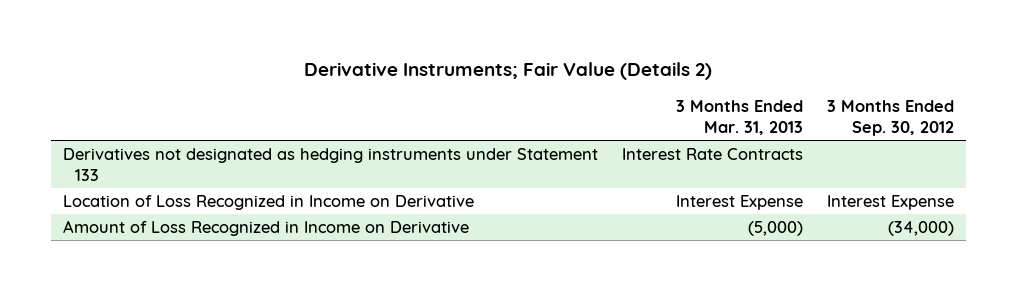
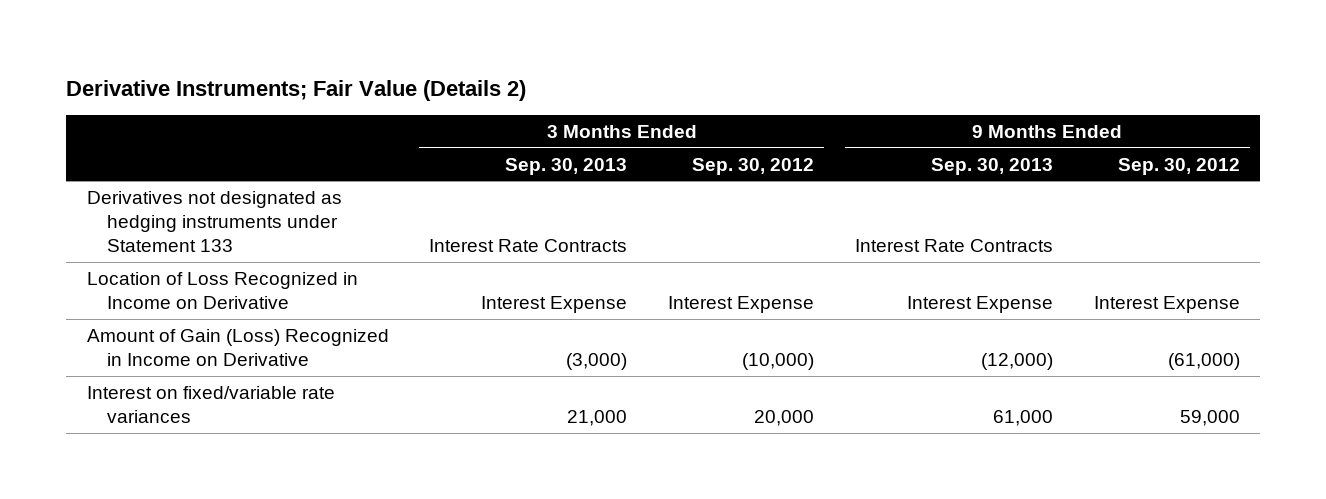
- | 3 Months Ended Mar. 31, 2013 | 3 Months Ended Sep. 30, 2012
+ | 3 Months Ended Sep. 30, 2013 | 3 Months Ended Sep. 30, 2012 | 9 Months Ended Sep. 30, 2013 | 9 Months Ended Sep. 30, 2012
- Amount of Loss Recognized in Income on Derivative | (5,000) | (34,000)
+ Amount of Gain (Loss) Recognized in Income on Derivative | (3,000) | (10,000) | (12,000) | (61,000)
+ Interest on fixed/variable rate variances | 21,000 | 20,000 | 61,000 | 59,000

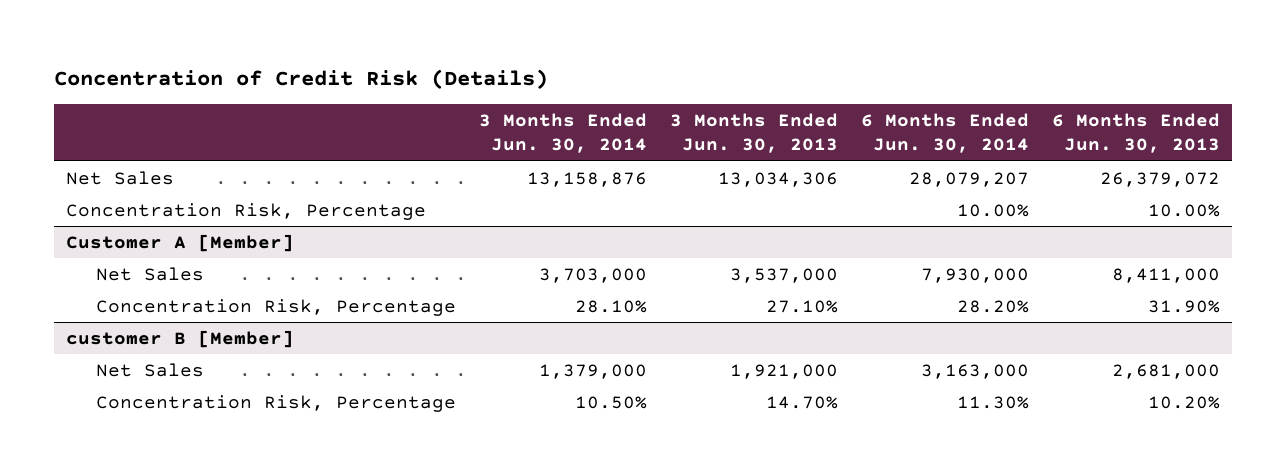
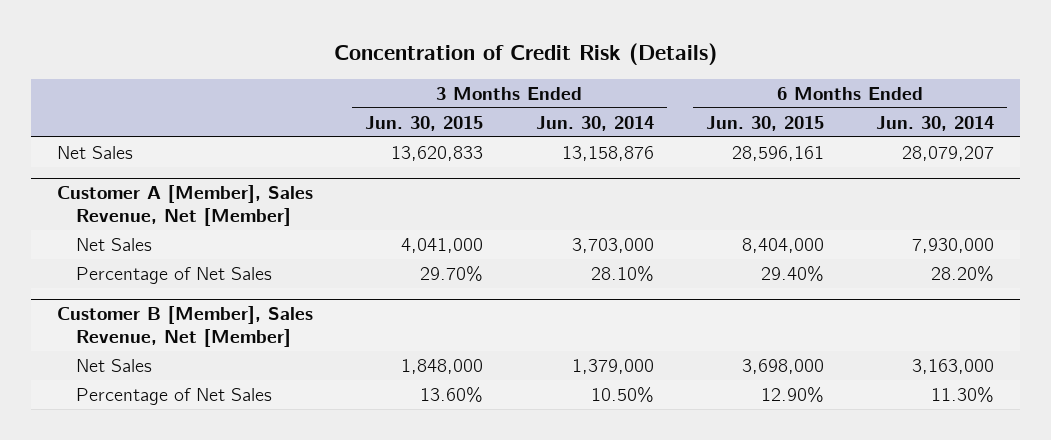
- | 3 Months Ended Jun. 30, 2014 | 3 Months Ended Jun. 30, 2013 | 6 Months Ended Jun. 30, 2014 | 6 Months Ended Jun. 30, 2013
+ | 3 Months Ended Jun. 30, 2015 | 3 Months Ended Jun. 30, 2014 | 6 Months Ended Jun. 30, 2015 | 6 Months Ended Jun. 30, 2014
- Concentration Risk, Percentage | | | 10.00% | 10.00%
- Customer A [Member]
+ Customer A [Member], Sales Revenue, Net [Member]
- Concentration Risk, Percentage | 28.10% | 27.10% | 28.20% | 31.90%
- customer B [Member]
+ Percentage of Net Sales | 29.70% | 28.10% | 29.40% | 28.20%
+ Customer B [Member], Sales Revenue, Net [Member]
- Concentration Risk, Percentage | 10.50% | 14.70% | 11.30% | 10.20%
+ Percentage of Net Sales | 13.60% | 10.50% | 12.90% | 11.30%

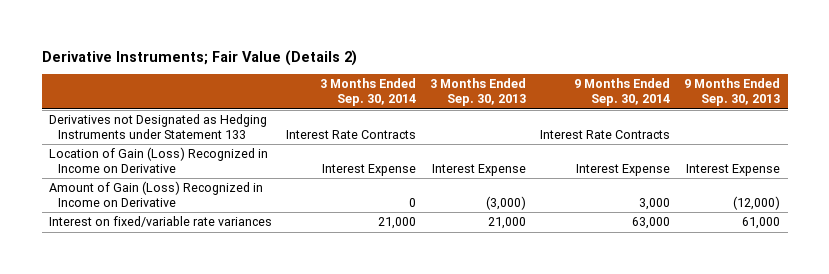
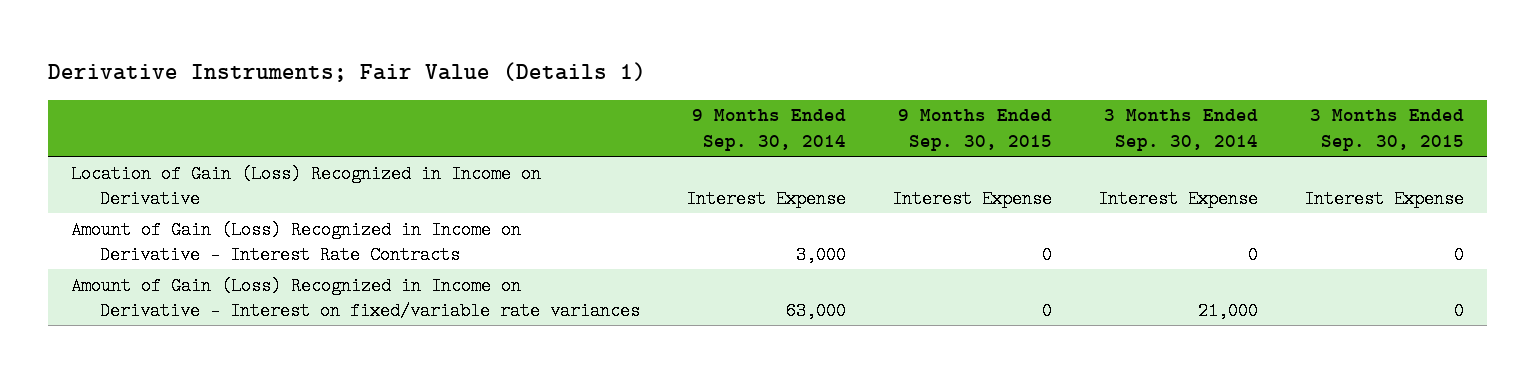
- Derivative Instruments; Fair Value (Details 2)
+ Derivative Instruments; Fair Value (Details 1)
- | 3 Months Ended Sep. 30, 2014 | 3 Months Ended Sep. 30, 2013 | 9 Months Ended Sep. 30, 2014 | 9 Months Ended Sep. 30, 2013
+ | 9 Months Ended Sep. 30, 2014 | 9 Months Ended Sep. 30, 2015 | 3 Months Ended Sep. 30, 2014 | 3 Months Ended Sep. 30, 2015
- Derivatives not Designated as Hedging Instruments under Statement 133 | Interest Rate Contracts | | Interest Rate Contracts |
- Amount of Gain (Loss) Recognized in Income on Derivative | 0 | (3,000) | 3,000 | (12,000)
- Interest on fixed/variable rate variances | 21,000 | 21,000 | 63,000 | 61,000
+ Amount of Gain (Loss) Recognized in Income on Derivative - Interest Rate Contracts | 3,000 | 0 | 0 | 0
+ Amount of Gain (Loss) Recognized in Income on Derivative - Interest on fixed/variable rate variances | 63,000 | 0 | 21,000 | 0

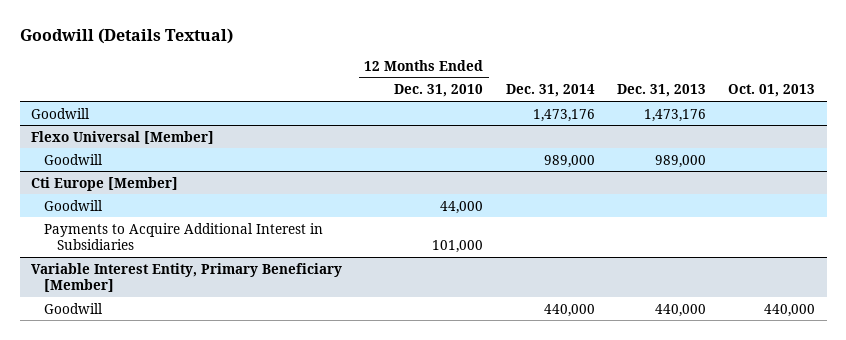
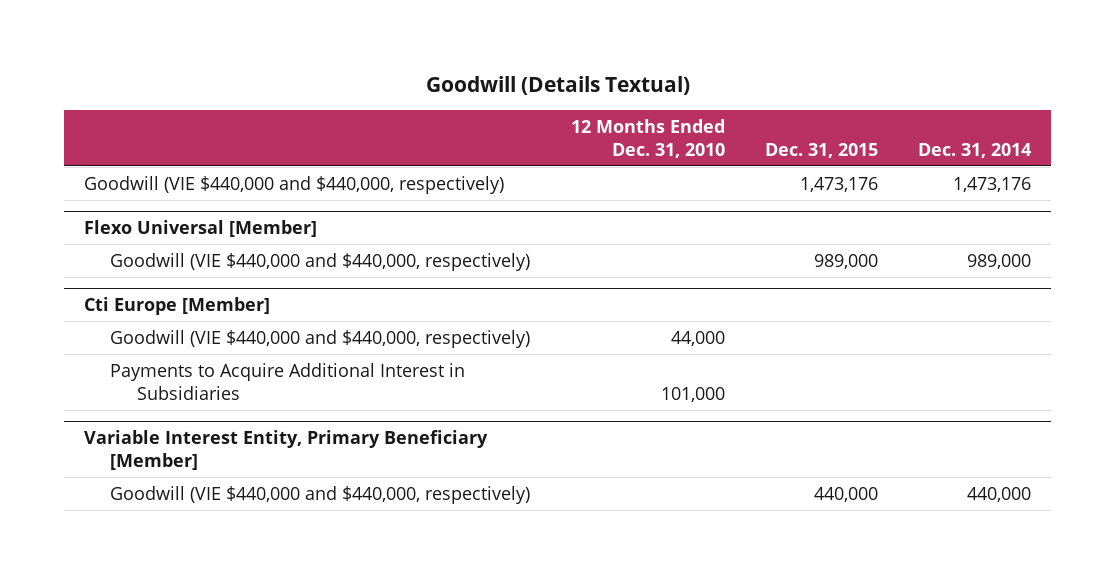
- | 12 Months Ended Dec. 31, 2010 | Dec. 31, 2014 | Dec. 31, 2013 | Oct. 01, 2013
+ | 12 Months Ended Dec. 31, 2010 | Dec. 31, 2015 | Dec. 31, 2014
- Goodwill | | 1,473,176 | 1,473,176 |
+ Goodwill (VIE $440,000 and $440,000, respectively) | | 1,473,176 | 1,473,176
@ Flexo Universal [Member]
- Goodwill | | 989,000 | 989,000 |
+ Goodwill (VIE $440,000 and $440,000, respectively) | | 989,000 | 989,000
@ Cti Europe [Member]
- Goodwill | 44,000 | | |
+ Goodwill (VIE $440,000 and $440,000, respectively) | 44,000 | |
@ Variable Interest Entity, Primary Beneficiary [Member]
- Goodwill | | 440,000 | 440,000 | 440,000
+ Goodwill (VIE $440,000 and $440,000, respectively) | | 440,000 | 440,000

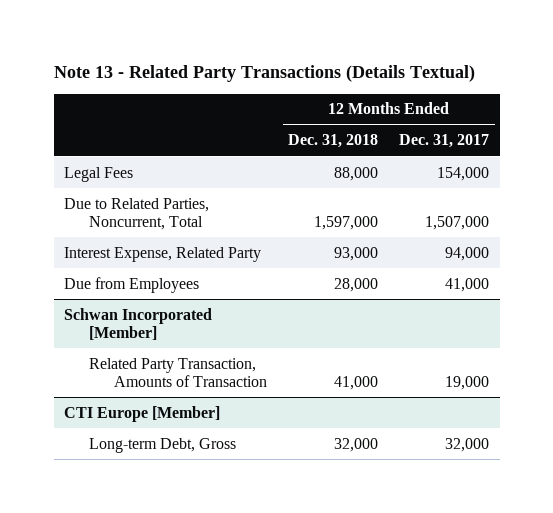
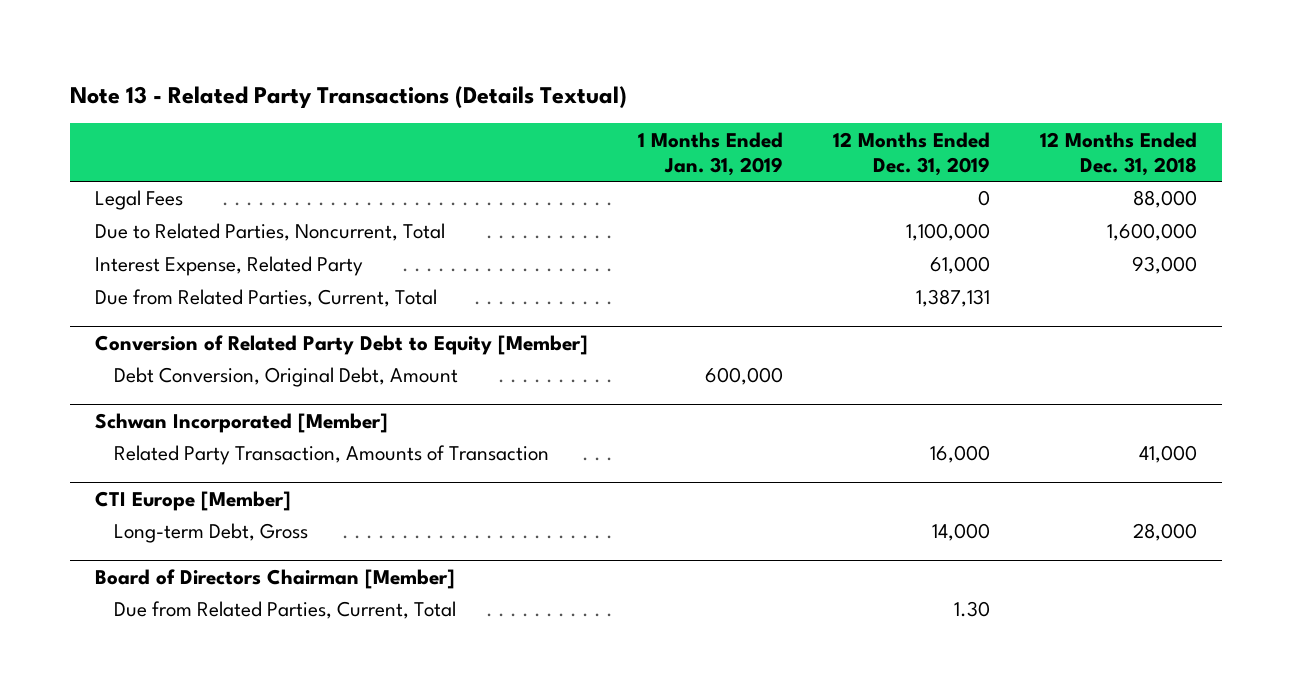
- | 12 Months Ended Dec. 31, 2018 | 12 Months Ended Dec. 31, 2017
+ | 1 Months Ended Jan. 31, 2019 | 12 Months Ended Dec. 31, 2019 | 12 Months Ended Dec. 31, 2018
- Due to Related Parties, Noncurrent, Total | 1,597,000 | 1,507,000
+ Due to Related Parties, Noncurrent, Total | | 1,100,000 | 1,600,000
- Due from Employees | 28,000 | 41,000
+ Due from Related Parties, Current, Total | | 1,387,131 |
+ Conversion of Related Party Debt to Equity [Member]
+ Debt Conversion, Original Debt, Amount | 600,000 | |
@ CTI Europe [Member]
- Long-term Debt, Gross | 32,000 | 32,000
+ Long-term Debt, Gross | | 14,000 | 28,000
+ Board of Directors Chairman [Member]
+ Due from Related Parties, Current, Total | | 1.30 |

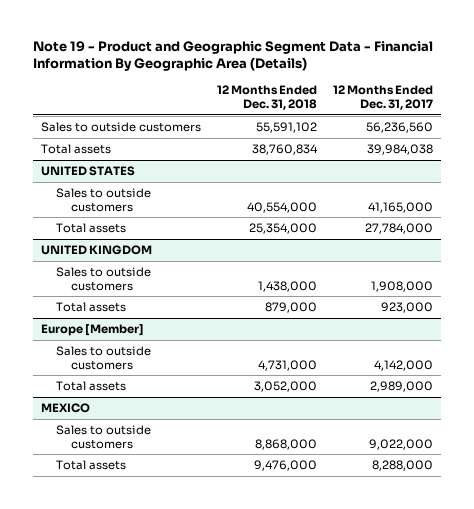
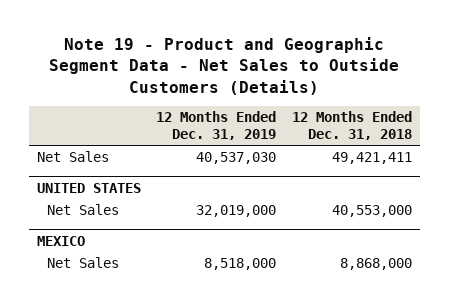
- Note 19 - Product and Geographic Segment Data - Financial Information By Geographic Area (Details)
+ Note 19 - Product and Geographic Segment Data - Net Sales to Outside Customers (Details)
- | 12 Months Ended Dec. 31, 2018 | 12 Months Ended Dec. 31, 2017
+ | 12 Months Ended Dec. 31, 2019 | 12 Months Ended Dec. 31, 2018
- Sales to outside customers | 55,591,102 | 56,236,560
- Total assets | 38,760,834 | 39,984,038
+ Net Sales | 40,537,030 | 49,421,411
@ UNITED STATES
- Sales to outside customers | 40,554,000 | 41,165,000
- Total assets | 25,354,000 | 27,784,000
- UNITED KINGDOM
- Sales to outside customers | 1,438,000 | 1,908,000
- Total assets | 879,000 | 923,000
- Europe [Member]
- Sales to outside customers | 4,731,000 | 4,142,000
- Total assets | 3,052,000 | 2,989,000
@ UNITED STATES
+ Net Sales | 32,019,000 | 40,553,000
@ MEXICO
- Sales to outside customers | 8,868,000 | 9,022,000
- Total assets | 9,476,000 | 8,288,000
+ Net Sales | 8,518,000 | 8,868,000

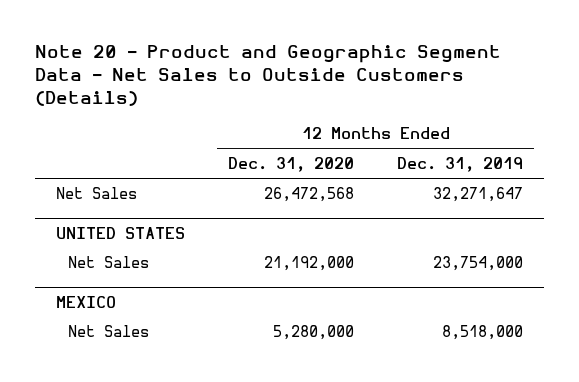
- Note 19 - Product and Geographic Segment Data - Net Sales to Outside Customers (Details)
+ Note 20 - Product and Geographic Segment Data - Net Sales to Outside Customers (Details)
- | 12 Months Ended Dec. 31, 2019 | 12 Months Ended Dec. 31, 2018
+ | 12 Months Ended Dec. 31, 2020 | 12 Months Ended Dec. 31, 2019
- Net Sales | 40,537,030 | 49,421,411
+ Net Sales | 26,472,568 | 32,271,647
@ UNITED STATES
- Net Sales | 32,019,000 | 40,553,000
+ Net Sales | 21,192,000 | 23,754,000

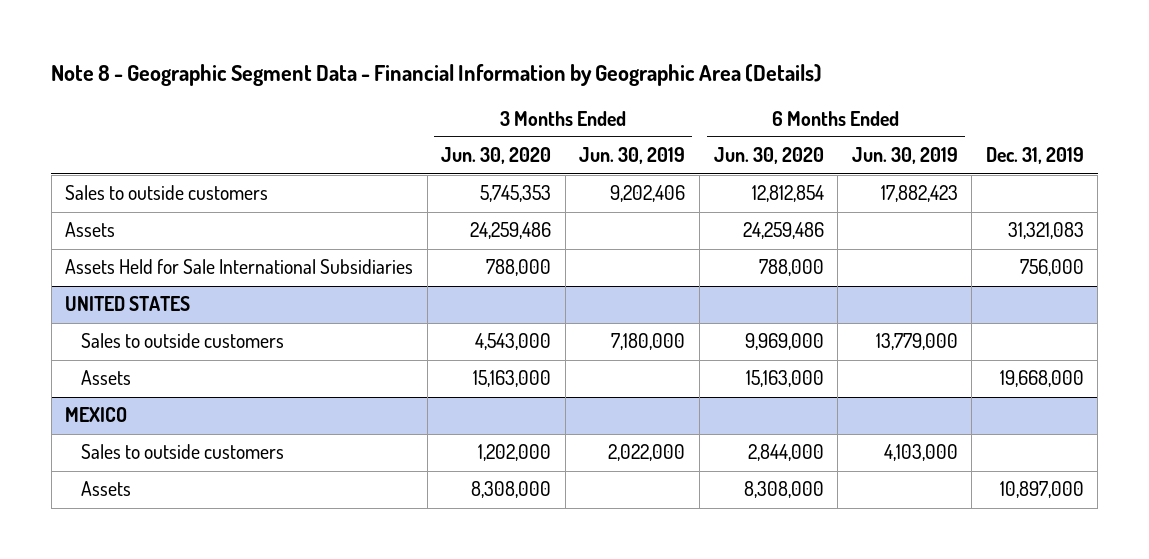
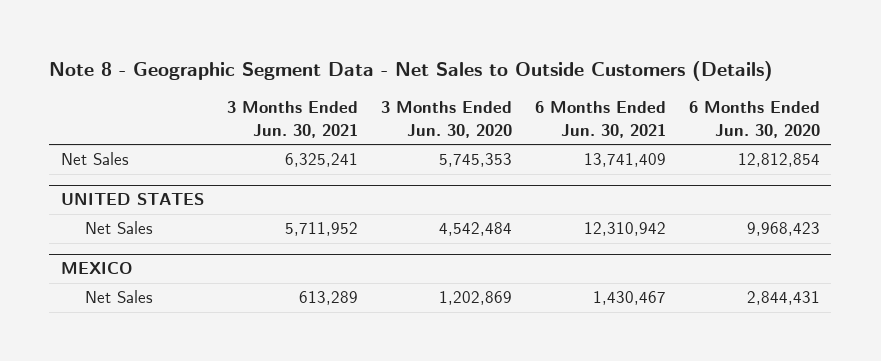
- Note 8 - Geographic Segment Data - Financial Information by Geographic Area (Details)
+ Note 8 - Geographic Segment Data - Net Sales to Outside Customers (Details)
- | 3 Months Ended Jun. 30, 2020 | 3 Months Ended Jun. 30, 2019 | 6 Months Ended Jun. 30, 2020 | 6 Months Ended Jun. 30, 2019 | Dec. 31, 2019
+ | 3 Months Ended Jun. 30, 2021 | 3 Months Ended Jun. 30, 2020 | 6 Months Ended Jun. 30, 2021 | 6 Months Ended Jun. 30, 2020
- Sales to outside customers | 5,745,353 | 9,202,406 | 12,812,854 | 17,882,423 |
- Assets | 24,259,486 | | 24,259,486 | | 31,321,083
- Assets Held for Sale International Subsidiaries | 788,000 | | 788,000 | | 756,000
+ Net Sales | 6,325,241 | 5,745,353 | 13,741,409 | 12,812,854
@ UNITED STATES
- Sales to outside customers | 4,543,000 | 7,180,000 | 9,969,000 | 13,779,000 |
- Assets | 15,163,000 | | 15,163,000 | | 19,668,000
+ Net Sales | 5,711,952 | 4,542,484 | 12,310,942 | 9,968,423
@ MEXICO
- Sales to outside customers | 1,202,000 | 2,022,000 | 2,844,000 | 4,103,000 |
- Assets | 8,308,000 | | 8,308,000 | | 10,897,000
+ Net Sales | 613,289 | 1,202,869 | 1,430,467 | 2,844,431

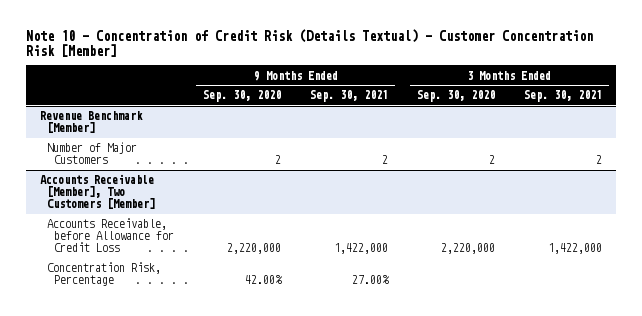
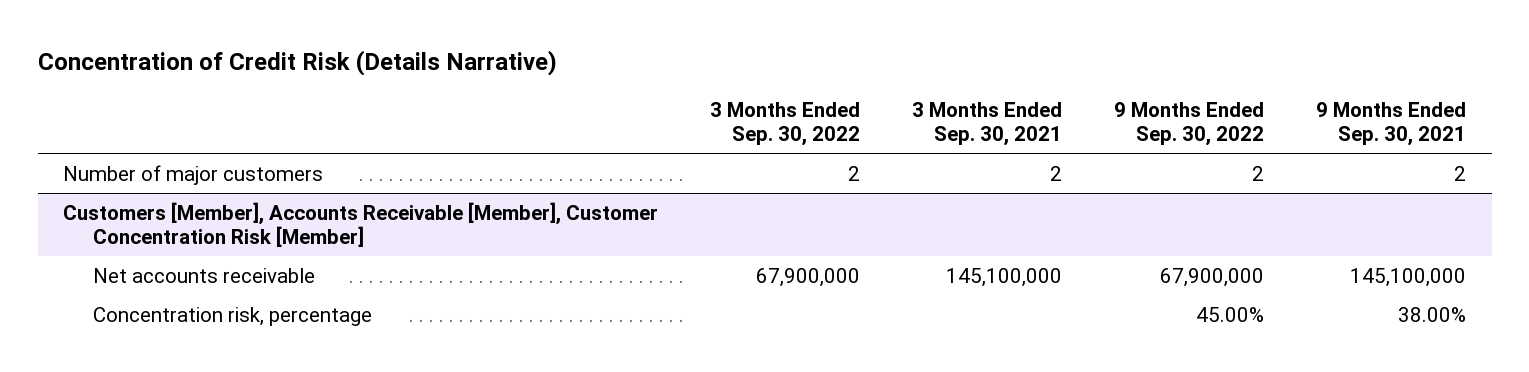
- Note 10 - Concentration of Credit Risk (Details Textual) - Customer Concentration Risk [Member]
+ Concentration of Credit Risk (Details Narrative)
- | 9 Months Ended Sep. 30, 2020 | 9 Months Ended Sep. 30, 2021 | 3 Months Ended Sep. 30, 2020 | 3 Months Ended Sep. 30, 2021
+ | 3 Months Ended Sep. 30, 2022 | 3 Months Ended Sep. 30, 2021 | 9 Months Ended Sep. 30, 2022 | 9 Months Ended Sep. 30, 2021
- Revenue Benchmark [Member]
- Number of Major Customers | 2 | 2 | 2 | 2
- Accounts Receivable [Member], Two Customers [Member]
- Accounts Receivable, before Allowance for Credit Loss | 2,220,000 | 1,422,000 | 2,220,000 | 1,422,000
- Concentration Risk, Percentage | 42.00% | 27.00% | |
+ Number of major customers | 2 | 2 | 2 | 2
+ Customers [Member], Accounts Receivable [Member], Customer Concentration Risk [Member]
+ Net accounts receivable | 67,900,000 | 145,100,000 | 67,900,000 | 145,100,000
+ Concentration risk, percentage | | | 45.00% | 38.00%

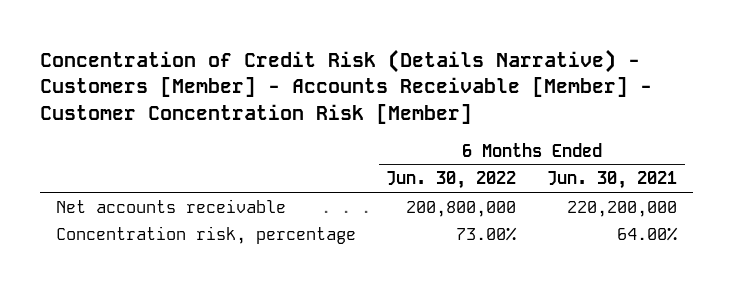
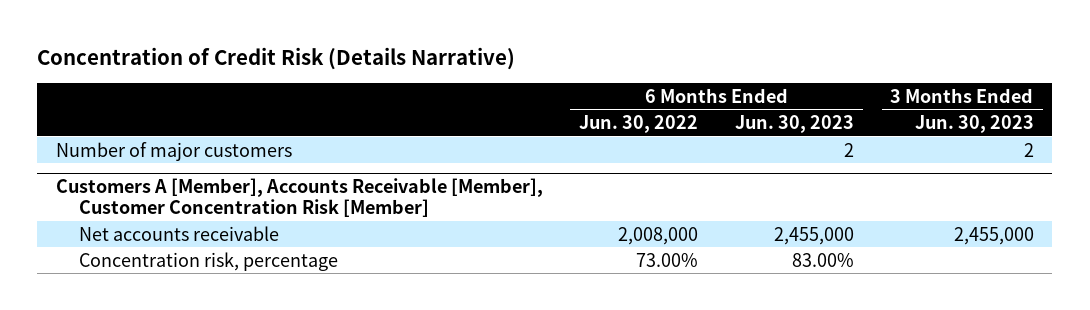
- Concentration of Credit Risk (Details Narrative) - Customers [Member] - Accounts Receivable [Member] - Customer Concentration Risk [Member]
+ Concentration of Credit Risk (Details Narrative)
- | 6 Months Ended Jun. 30, 2022 | 6 Months Ended Jun. 30, 2021
+ | 6 Months Ended Jun. 30, 2022 | 6 Months Ended Jun. 30, 2023 | 3 Months Ended Jun. 30, 2023
- Net accounts receivable | 200,800,000 | 220,200,000
+ Number of major customers | | 2 | 2
+ Customers A [Member], Accounts Receivable [Member], Customer Concentration Risk [Member]
+ Net accounts receivable | 2,008,000 | 2,455,000 | 2,455,000

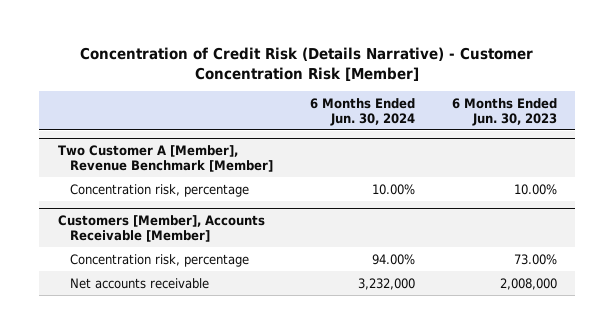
- Concentration of Credit Risk (Details Narrative)
+ Concentration of Credit Risk (Details Narrative) - Customer Concentration Risk [Member]
- | 6 Months Ended Jun. 30, 2022 | 6 Months Ended Jun. 30, 2023 | 3 Months Ended Jun. 30, 2023
+ | 6 Months Ended Jun. 30, 2024 | 6 Months Ended Jun. 30, 2023
- Number of major customers | | 2 | 2
- Customers A [Member], Accounts Receivable [Member], Customer Concentration Risk [Member]
- Net accounts receivable | 2,008,000 | 2,455,000 | 2,455,000
- Concentration risk, percentage | 73.00% | 83.00% |
+ Two Customer A [Member], Revenue Benchmark [Member]
+ Concentration risk, percentage | 10.00% | 10.00%
+ Customers [Member], Accounts Receivable [Member]
+ Concentration risk, percentage | 94.00% | 73.00%
+ Net accounts receivable | 3,232,000 | 2,008,000

